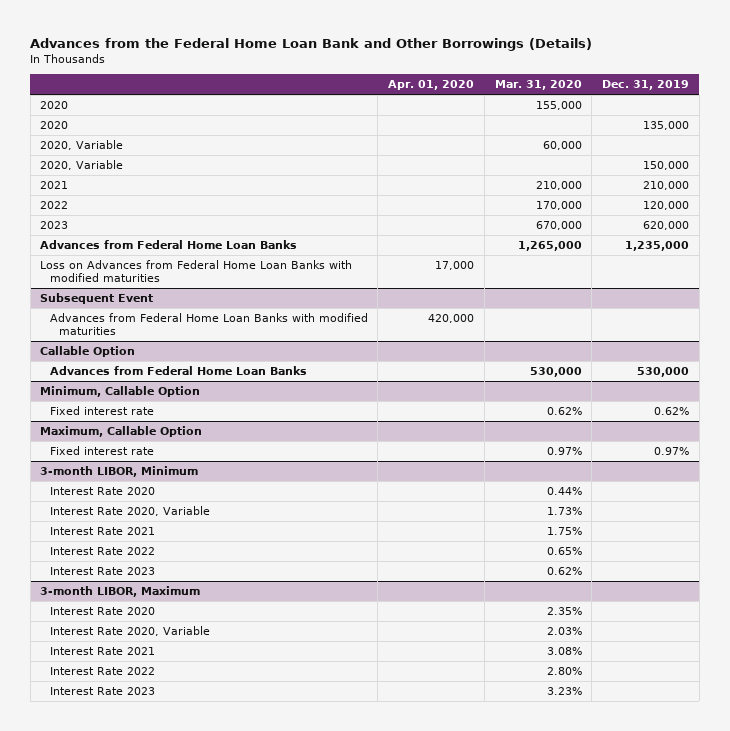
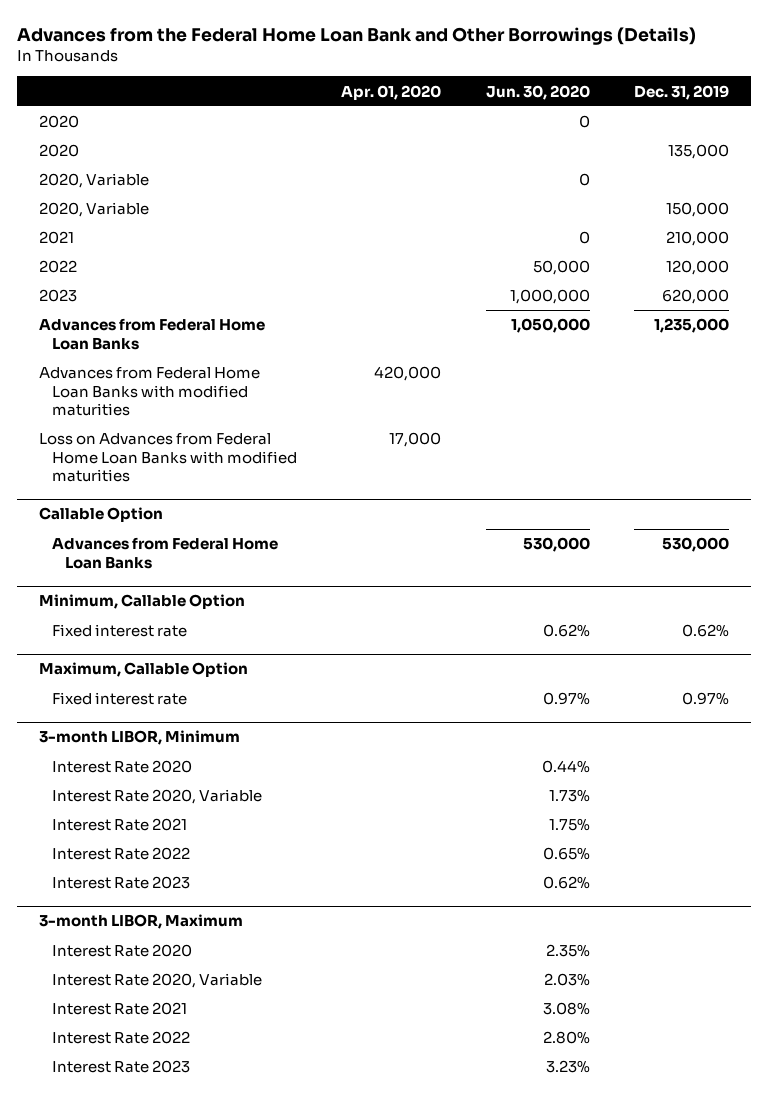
- | Apr. 01, 2020 | Mar. 31, 2020 | Dec. 31, 2019
+ | Apr. 01, 2020 | Jun. 30, 2020 | Dec. 31, 2019
+ Advances from Federal Home Loan Banks with modified maturities | 420,000 | |
- Subsequent Event
- Advances from Federal Home Loan Banks with modified maturities | 420,000 | |

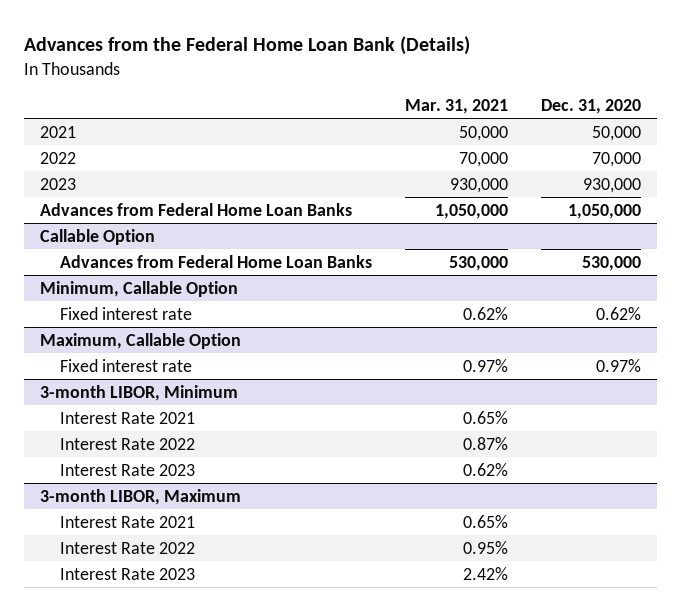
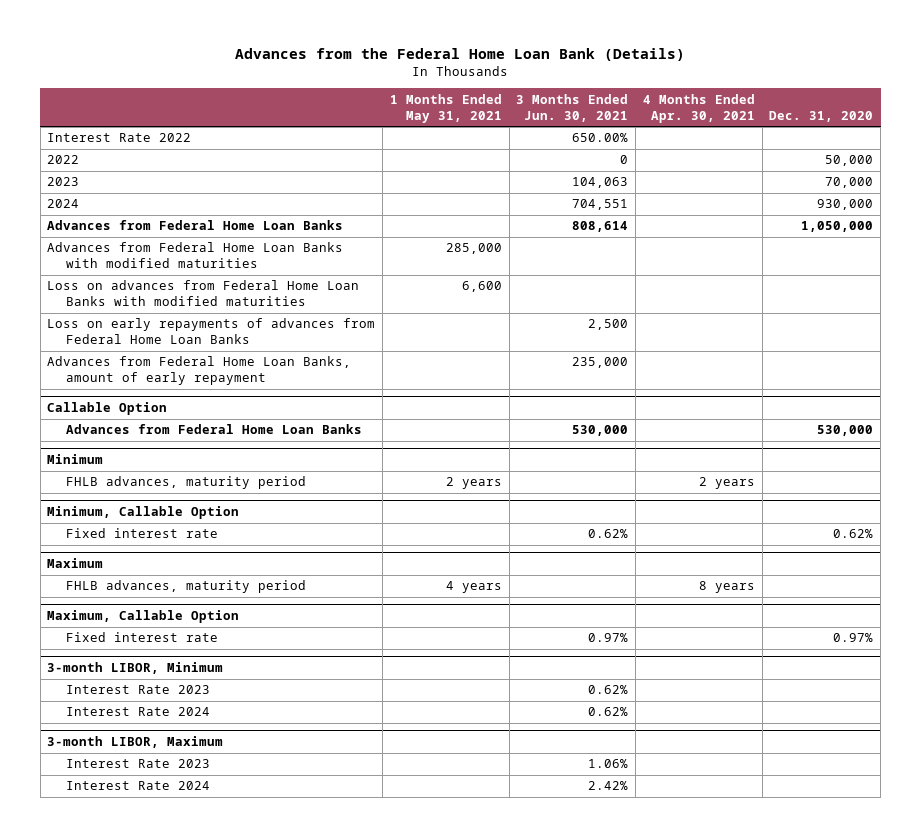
- | Mar. 31, 2021 | Dec. 31, 2020
+ | 1 Months Ended May 31, 2021 | 3 Months Ended Jun. 30, 2021 | 4 Months Ended Apr. 30, 2021 | Dec. 31, 2020
- 2021 | 50,000 | 50,000
- 2022 | 70,000 | 70,000
- 2023 | 930,000 | 930,000
+ Interest Rate 2022 | | 650.00% | |
+ 2022 | | 0 | | 50,000
+ 2023 | | 104,063 | | 70,000
+ 2024 | | 704,551 | | 930,000
+ Advances from Federal Home Loan Banks with modified maturities | 285,000 | | |
+ Loss on advances from Federal Home Loan Banks with modified maturities | 6,600 | | |
+ Loss on early repayments of advances from Federal Home Loan Banks | | 2,500 | |
+ Advances from Federal Home Loan Banks, amount of early repayment | | 235,000 | |
+ Minimum
+ FHLB advances, maturity period | 2 years | | 2 years |
+ Maximum
+ FHLB advances, maturity period | 4 years | | 8 years |
@ 3-month LIBOR, Minimum
- Interest Rate 2021 | 0.65% |
- Interest Rate 2022 | 0.87% |
+ Interest Rate 2024 | | 0.62% | |
@ 3-month LIBOR, Maximum
- Interest Rate 2021 | 0.65% |
- Interest Rate 2022 | 0.95% |
+ Interest Rate 2024 | | 2.42% | |

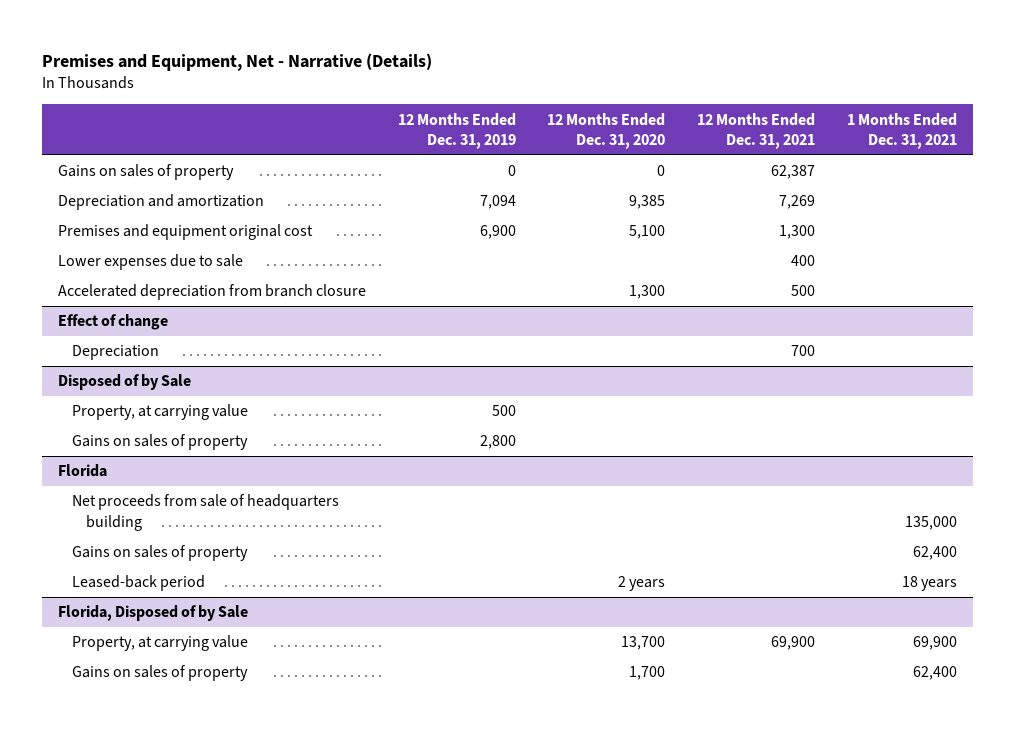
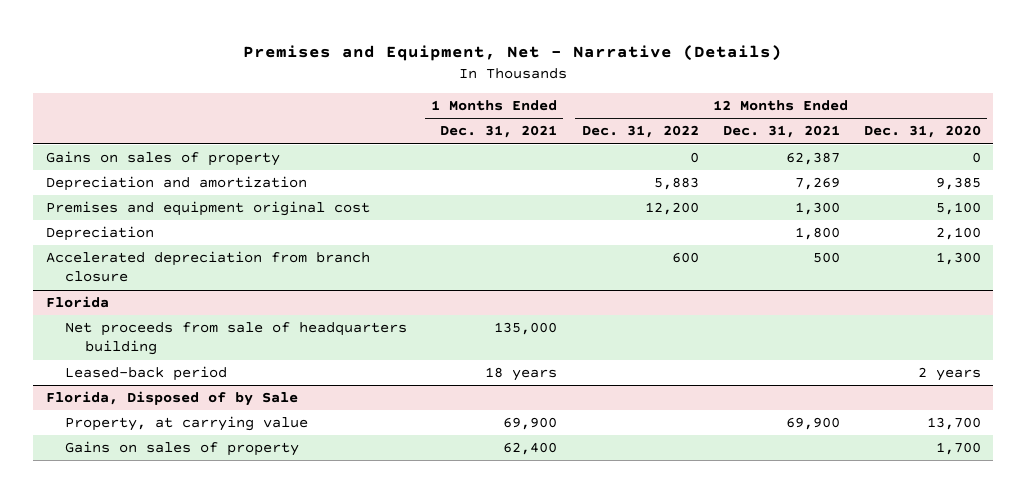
- | 12 Months Ended Dec. 31, 2019 | 12 Months Ended Dec. 31, 2020 | 12 Months Ended Dec. 31, 2021 | 1 Months Ended Dec. 31, 2021
+ | 1 Months Ended Dec. 31, 2021 | 12 Months Ended Dec. 31, 2022 | 12 Months Ended Dec. 31, 2021 | 12 Months Ended Dec. 31, 2020
- Lower expenses due to sale | | | 400 |
+ Depreciation | | | 1,800 | 2,100
- Effect of change
- Depreciation | | | 700 |
- Disposed of by Sale
- Property, at carrying value | 500 | | |
- Gains on sales of property | 2,800 | | |
@ Florida
- Gains on sales of property | | | | 62,400

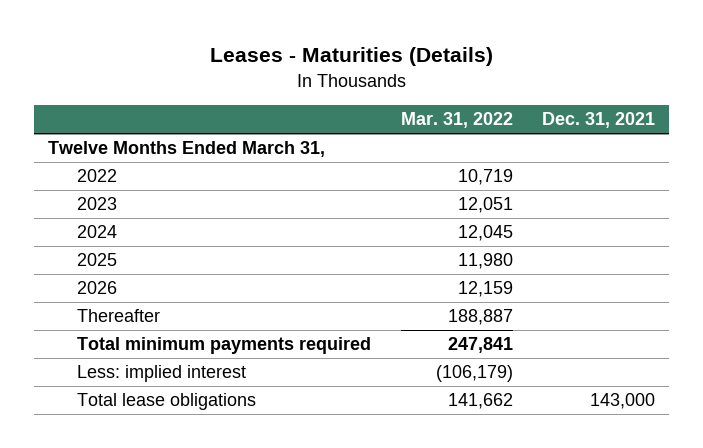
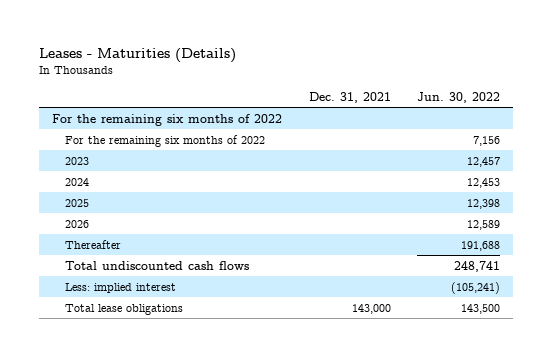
- | Mar. 31, 2022 | Dec. 31, 2021
+ | Dec. 31, 2021 | Jun. 30, 2022
- Twelve Months Ended March 31,
- 2022 | 10,719 |
+ For the remaining six months of 2022
+ For the remaining six months of 2022 | | 7,156
- Total minimum payments required | 247,841 |
+ Total undiscounted cash flows | | 248,741

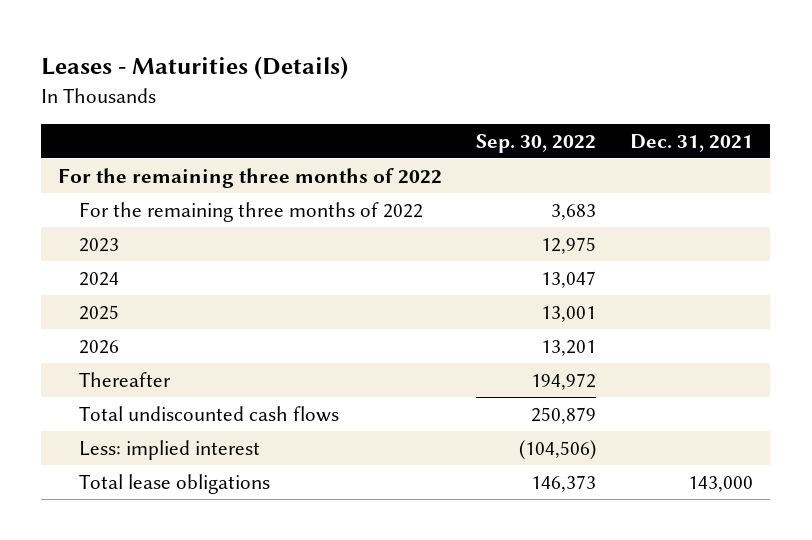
- | Dec. 31, 2021 | Jun. 30, 2022
+ | Sep. 30, 2022 | Dec. 31, 2021
- For the remaining six months of 2022
- For the remaining six months of 2022 | | 7,156
+ For the remaining three months of 2022
+ For the remaining three months of 2022 | 3,683 |

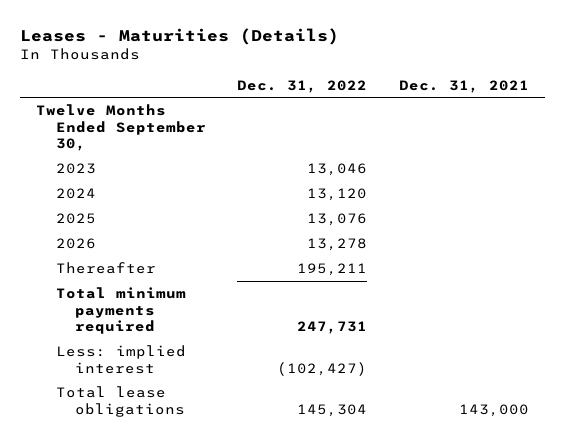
- | Sep. 30, 2022 | Dec. 31, 2021
+ | Dec. 31, 2022 | Dec. 31, 2021
- For the remaining three months of 2022
- For the remaining three months of 2022 | 3,683 |
+ Twelve Months Ended September 30,
- Total undiscounted cash flows | 250,879 |
+ Total minimum payments required | 247,731 |

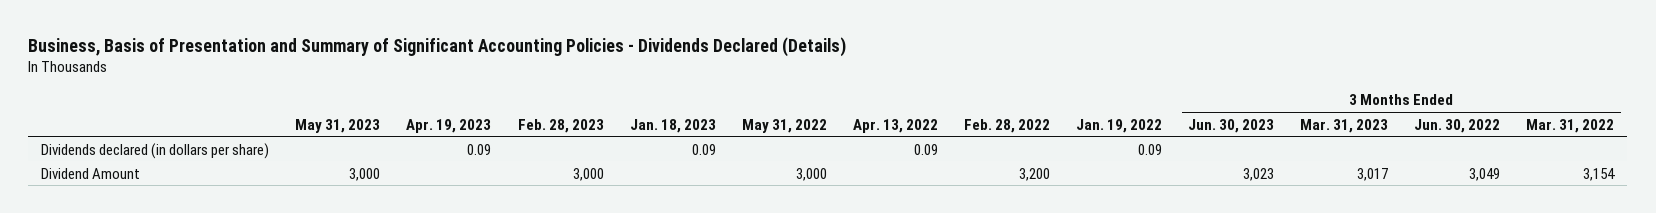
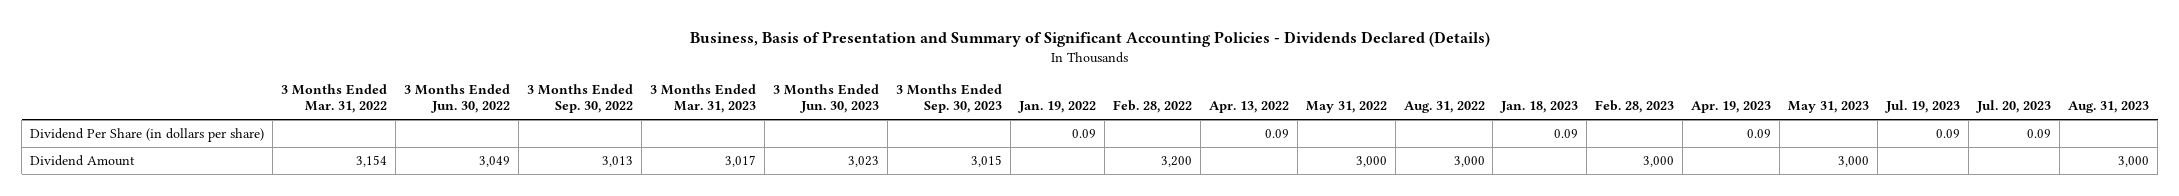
- | May 31, 2023 | Apr. 19, 2023 | Feb. 28, 2023 | Jan. 18, 2023 | May 31, 2022 | Apr. 13, 2022 | Feb. 28, 2022 | Jan. 19, 2022 | 3 Months Ended Jun. 30, 2023 | 3 Months Ended Mar. 31, 2023 | 3 Months Ended Jun. 30, 2022 | 3 Months Ended Mar. 31, 2022
+ | 3 Months Ended Mar. 31, 2022 | 3 Months Ended Jun. 30, 2022 | 3 Months Ended Sep. 30, 2022 | 3 Months Ended Mar. 31, 2023 | 3 Months Ended Jun. 30, 2023 | 3 Months Ended Sep. 30, 2023 | Jan. 19, 2022 | Feb. 28, 2022 | Apr. 13, 2022 | May 31, 2022 | Aug. 31, 2022 | Jan. 18, 2023 | Feb. 28, 2023 | Apr. 19, 2023 | May 31, 2023 | Jul. 19, 2023 | Jul. 20, 2023 | Aug. 31, 2023
- Dividends declared (in dollars per share) | | 0.09 | | 0.09 | | 0.09 | | 0.09 | | | |
+ Dividend Per Share (in dollars per share) | | | | | | | 0.09 | | 0.09 | | | 0.09 | | 0.09 | | 0.09 | 0.09 |

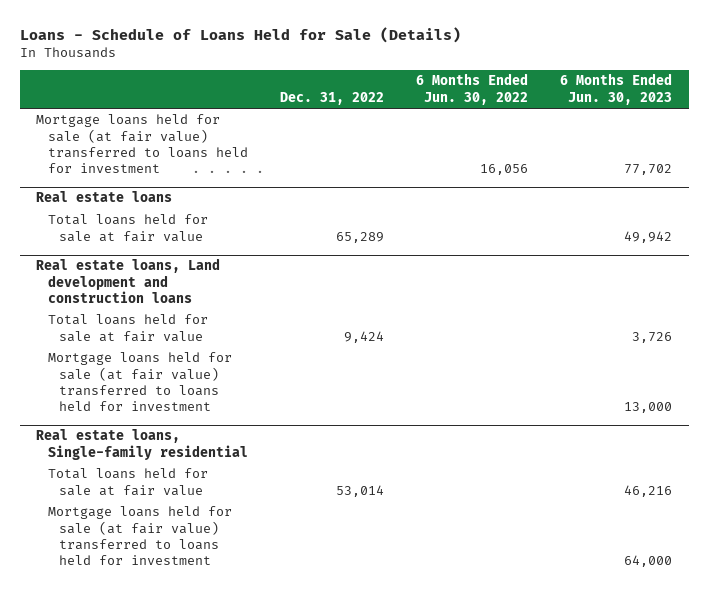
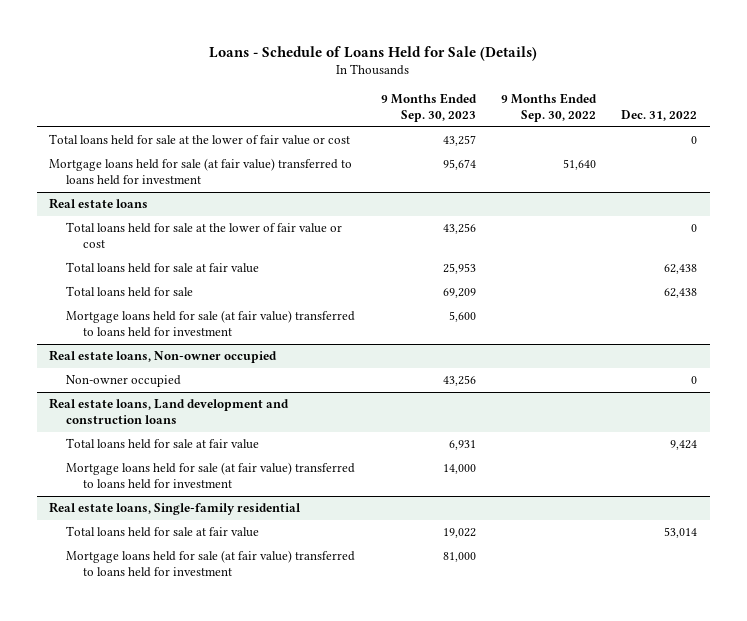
- | Dec. 31, 2022 | 6 Months Ended Jun. 30, 2022 | 6 Months Ended Jun. 30, 2023
+ | 9 Months Ended Sep. 30, 2023 | 9 Months Ended Sep. 30, 2022 | Dec. 31, 2022
+ Total loans held for sale at the lower of fair value or cost | 43,257 | | 0
@ Real estate loans
- Total loans held for sale at fair value | 65,289 | | 49,942
+ Total loans held for sale at the lower of fair value or cost | 43,256 | | 0
+ Total loans held for sale at fair value | 25,953 | | 62,438
+ Total loans held for sale | 69,209 | | 62,438
+ Mortgage loans held for sale (at fair value) transferred to loans held for investment | 5,600 | |
+ Real estate loans, Non-owner occupied
+ Non-owner occupied | 43,256 | | 0

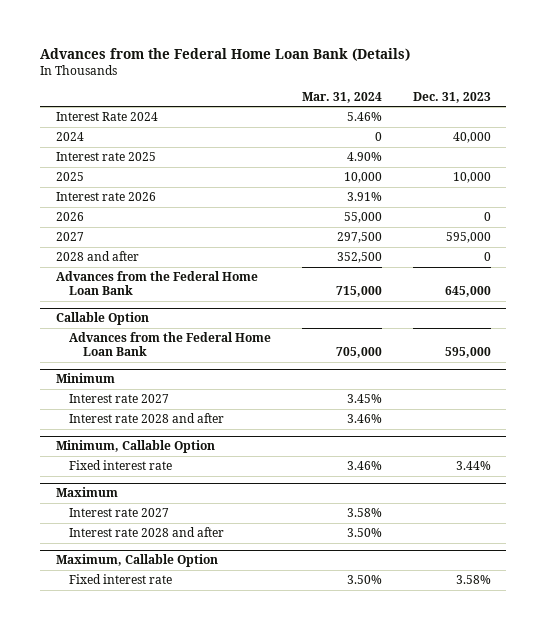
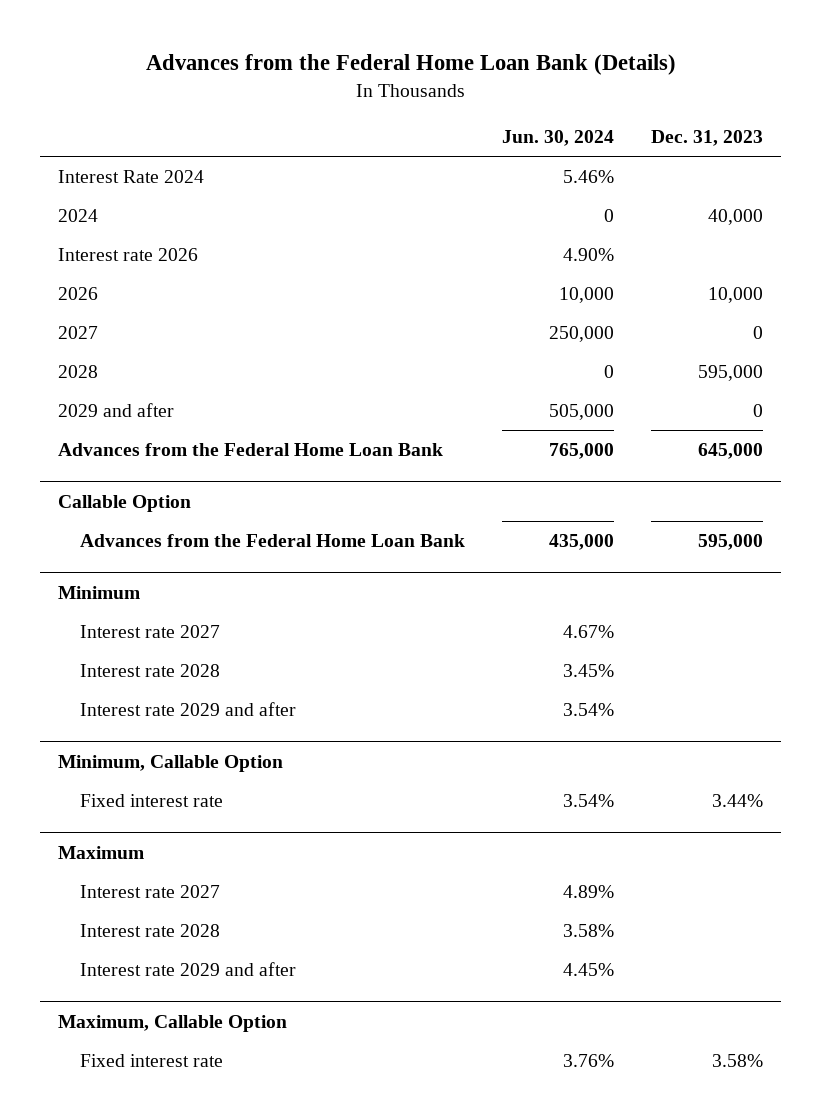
- | Mar. 31, 2024 | Dec. 31, 2023
+ | Jun. 30, 2024 | Dec. 31, 2023
- Interest rate 2025 | 4.90% |
- 2025 | 10,000 | 10,000
- 2026 | 55,000 | 0
- 2027 | 297,500 | 595,000
- 2028 and after | 352,500 | 0
+ 2026 | 10,000 | 10,000
+ 2027 | 250,000 | 0
+ 2028 | 0 | 595,000
+ 2029 and after | 505,000 | 0
@ Minimum
- Interest rate 2028 and after | 3.46% |
+ Interest rate 2028 | 3.45% |
+ Interest rate 2029 and after | 3.54% |
@ Maximum
- Interest rate 2028 and after | 3.50% |
+ Interest rate 2028 | 3.58% |
+ Interest rate 2029 and after | 4.45% |

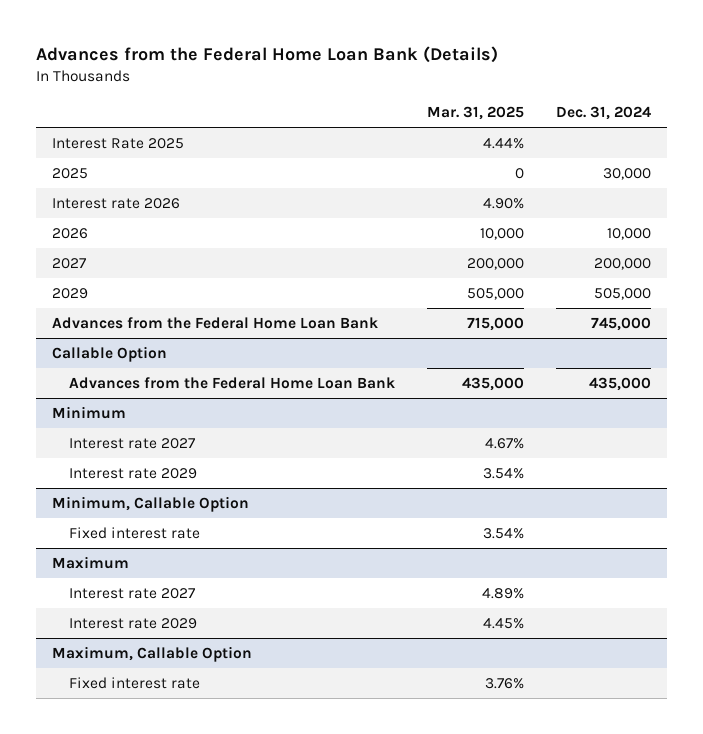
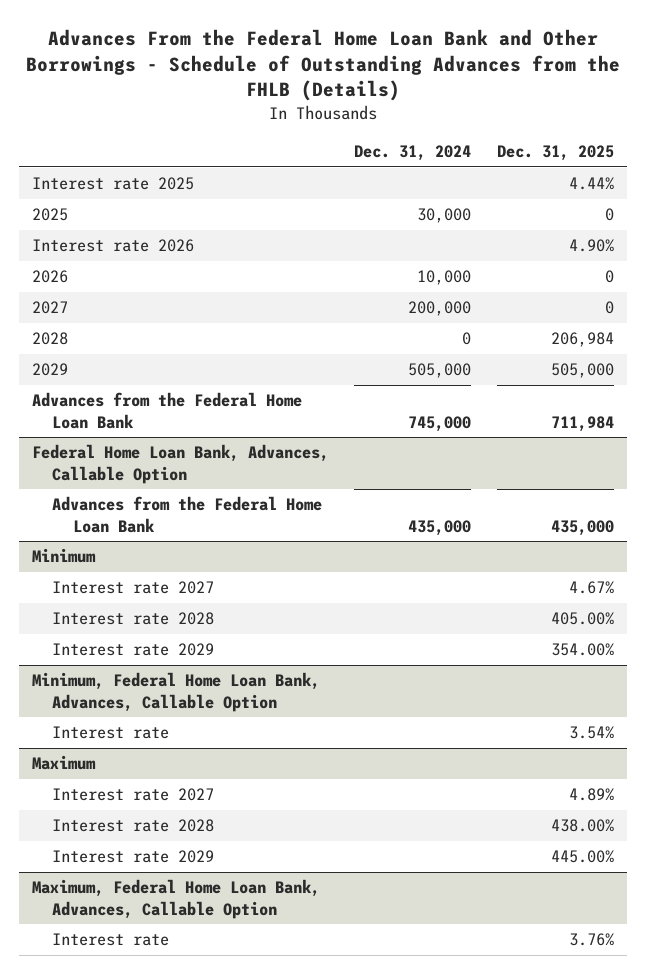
- Advances from the Federal Home Loan Bank (Details)
+ Advances From the Federal Home Loan Bank and Other Borrowings - Schedule of Outstanding Advances from the FHLB (Details)
- | Mar. 31, 2025 | Dec. 31, 2024
+ | Dec. 31, 2024 | Dec. 31, 2025
- Interest Rate 2025 | 4.44% |
+ Interest rate 2025 | | 4.44%
+ 2028 | 0 | 206,984
- Callable Option
+ Federal Home Loan Bank, Advances, Callable Option
@ Minimum
+ Interest rate 2028 | | 405.00%
- Minimum, Callable Option
- Fixed interest rate | 3.54% |
+ Minimum, Federal Home Loan Bank, Advances, Callable Option
+ Interest rate | | 3.54%
@ Maximum
+ Interest rate 2028 | | 438.00%
- Maximum, Callable Option
- Fixed interest rate | 3.76% |
+ Maximum, Federal Home Loan Bank, Advances, Callable Option
+ Interest rate | | 3.76%

